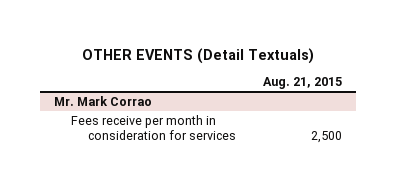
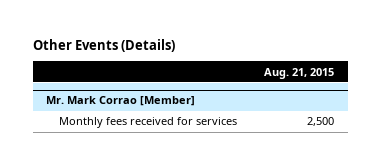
- OTHER EVENTS (Detail Textuals)
+ Other Events (Details)
- Mr. Mark Corrao
- Fees receive per month in consideration for services | 2,500
+ Mr. Mark Corrao [Member]
+ Monthly fees received for services | 2,500

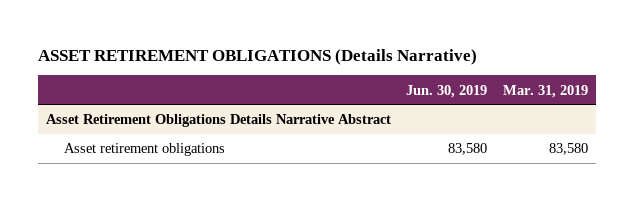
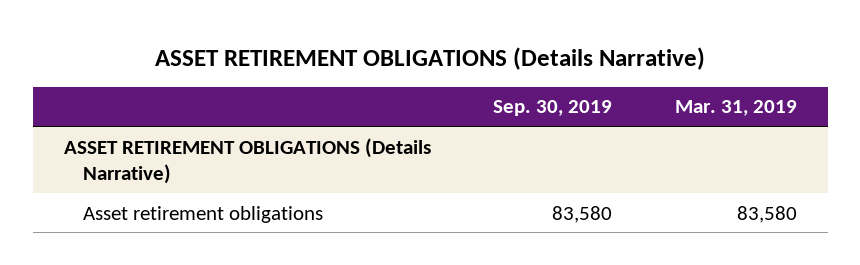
- | Jun. 30, 2019 | Mar. 31, 2019
+ | Sep. 30, 2019 | Mar. 31, 2019
- Asset Retirement Obligations Details Narrative Abstract
+ ASSET RETIREMENT OBLIGATIONS (Details Narrative)

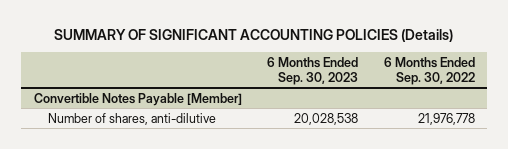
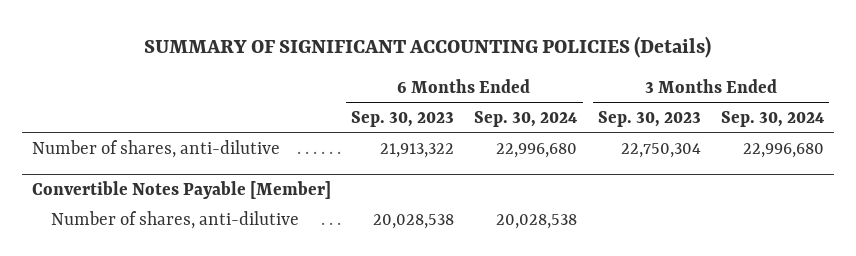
- | 6 Months Ended Sep. 30, 2023 | 6 Months Ended Sep. 30, 2022
+ | 6 Months Ended Sep. 30, 2023 | 6 Months Ended Sep. 30, 2024 | 3 Months Ended Sep. 30, 2023 | 3 Months Ended Sep. 30, 2024
+ Number of shares, anti-dilutive | 21,913,322 | 22,996,680 | 22,750,304 | 22,996,680

